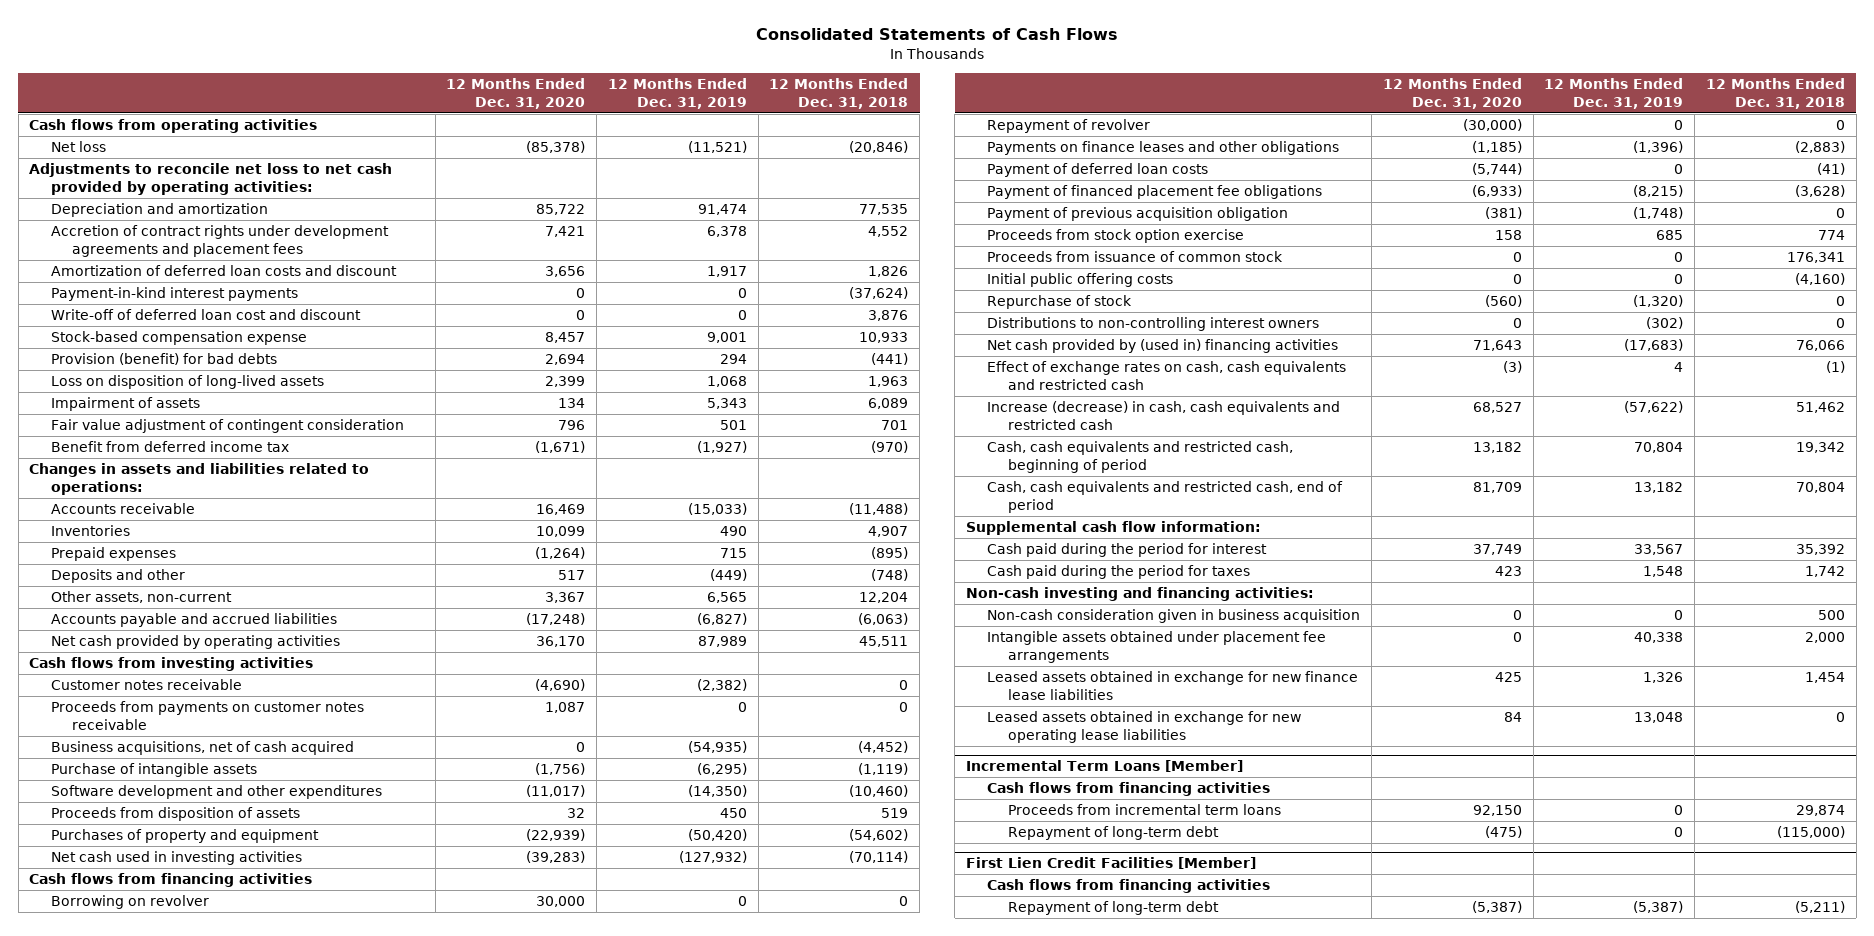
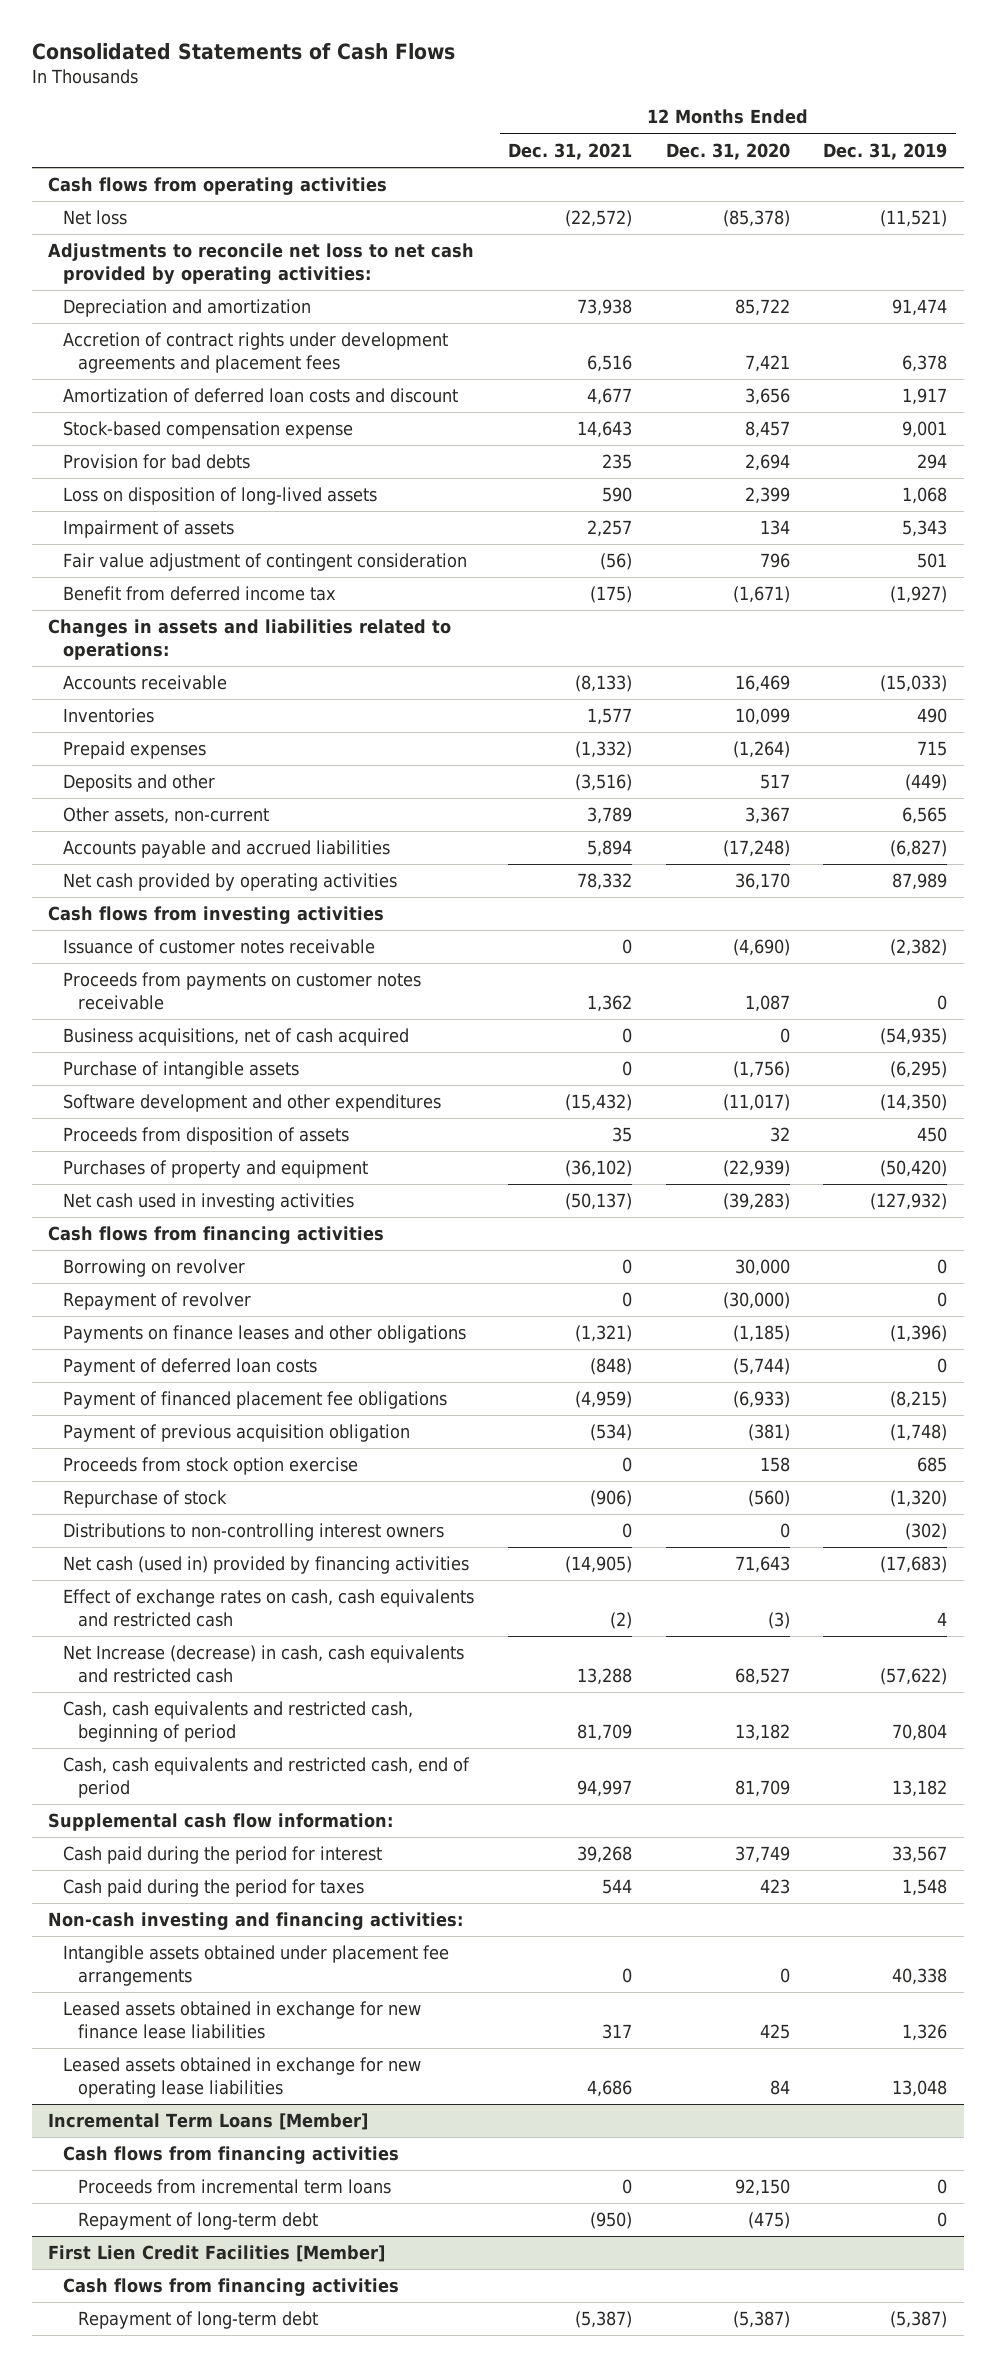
- | 12 Months Ended Dec. 31, 2020 | 12 Months Ended Dec. 31, 2019 | 12 Months Ended Dec. 31, 2018
+ | 12 Months Ended Dec. 31, 2021 | 12 Months Ended Dec. 31, 2020 | 12 Months Ended Dec. 31, 2019
- Payment-in-kind interest payments | 0 | 0 | (37,624)
- Write-off of deferred loan cost and discount | 0 | 0 | 3,876
- Provision (benefit) for bad debts | 2,694 | 294 | (441)
+ Provision for bad debts | 235 | 2,694 | 294
- Customer notes receivable | (4,690) | (2,382) | 0
+ Issuance of customer notes receivable | 0 | (4,690) | (2,382)
- Proceeds from issuance of common stock | 0 | 0 | 176,341
- Initial public offering costs | 0 | 0 | (4,160)
- Net cash provided by (used in) financing activities | 71,643 | (17,683) | 76,066
+ Net cash (used in) provided by financing activities | (14,905) | 71,643 | (17,683)
- Increase (decrease) in cash, cash equivalents and restricted cash | 68,527 | (57,622) | 51,462
+ Net Increase (decrease) in cash, cash equivalents and restricted cash | 13,288 | 68,527 | (57,622)
- Non-cash consideration given in business acquisition | 0 | 0 | 500

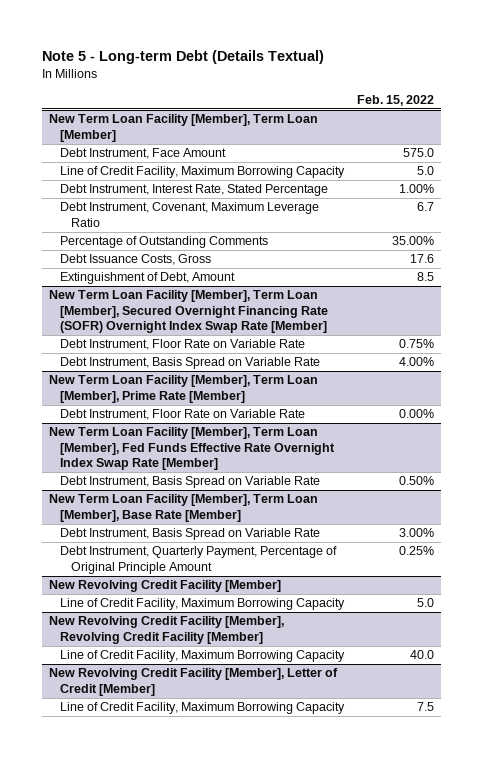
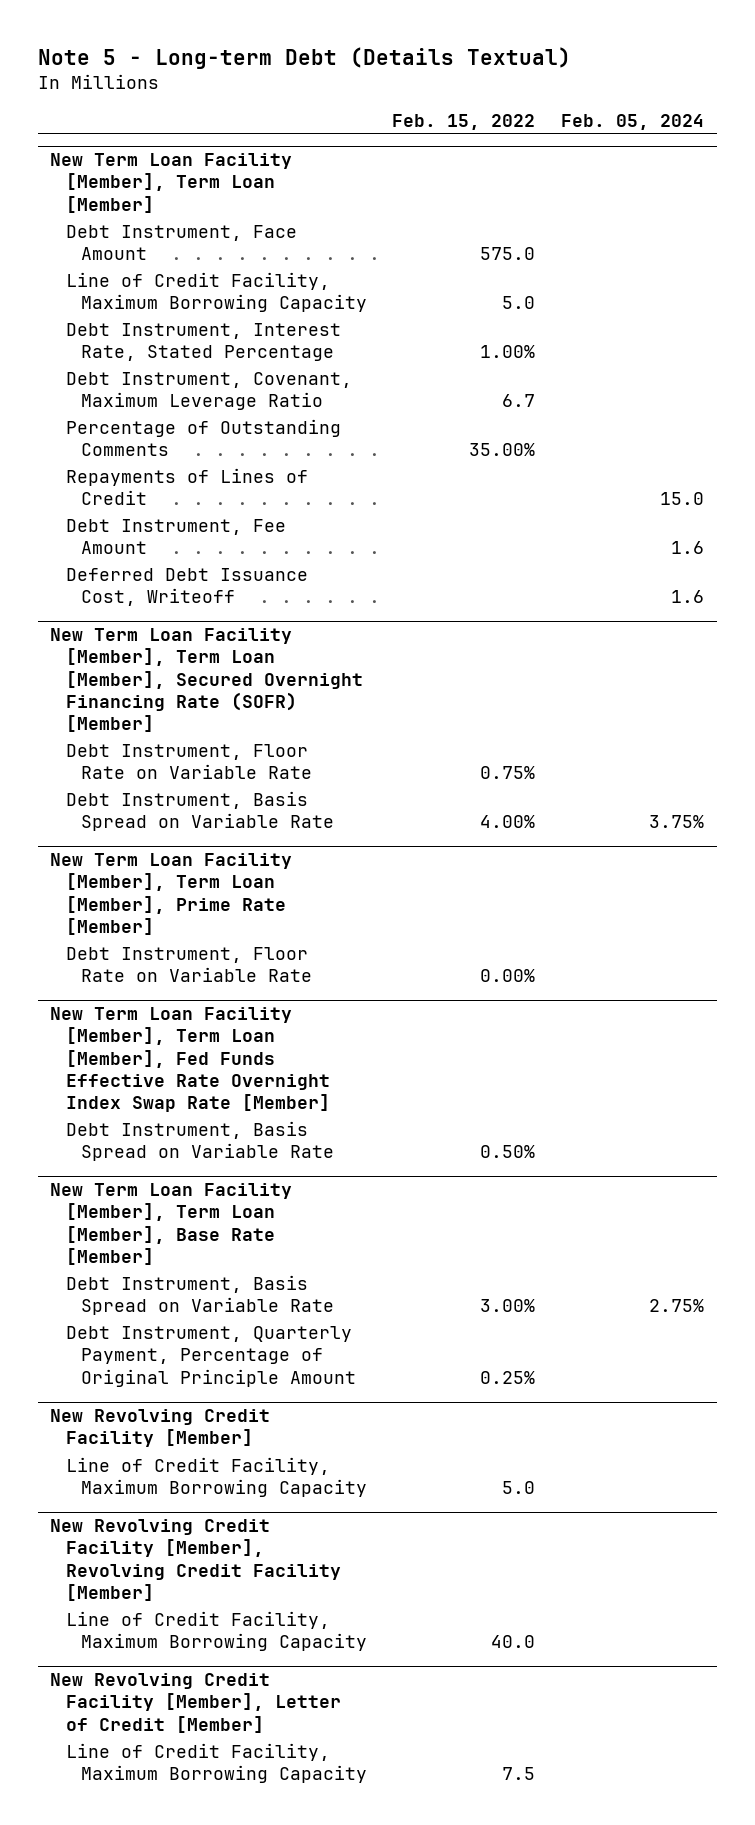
- | Feb. 15, 2022
+ | Feb. 15, 2022 | Feb. 05, 2024
@ New Term Loan Facility [Member], Term Loan [Member]
- Debt Issuance Costs, Gross | 17.6
- Extinguishment of Debt, Amount | 8.5
- New Term Loan Facility [Member], Term Loan [Member], Secured Overnight Financing Rate (SOFR) Overnight Index Swap Rate [Member]
@ New Term Loan Facility [Member], Term Loan [Member]
+ Repayments of Lines of Credit | | 15.0
+ Debt Instrument, Fee Amount | | 1.6
+ Deferred Debt Issuance Cost, Writeoff | | 1.6
+ New Term Loan Facility [Member], Term Loan [Member], Secured Overnight Financing Rate (SOFR) [Member]

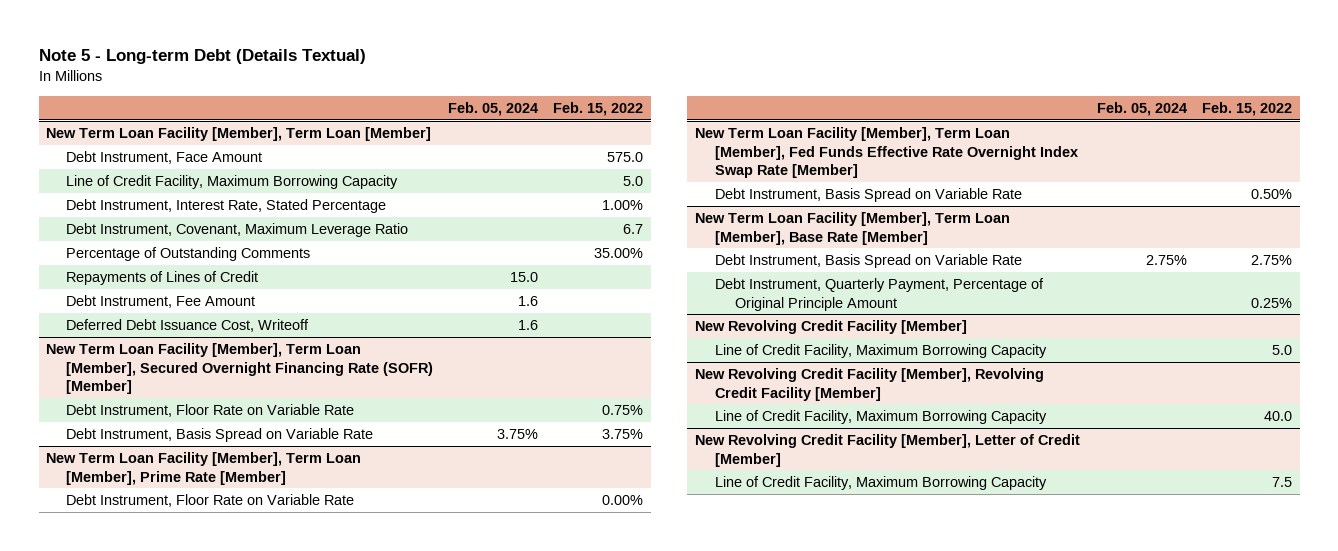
- | Feb. 15, 2022 | Feb. 05, 2024
+ | Feb. 05, 2024 | Feb. 15, 2022
@ New Term Loan Facility [Member], Term Loan [Member], Secured Overnight Financing Rate (SOFR) [Member]
- Debt Instrument, Basis Spread on Variable Rate | 4.00% | 3.75%
+ Debt Instrument, Basis Spread on Variable Rate | 3.75% | 3.75%
@ New Term Loan Facility [Member], Term Loan [Member], Base Rate [Member]
- Debt Instrument, Basis Spread on Variable Rate | 3.00% | 2.75%
+ Debt Instrument, Basis Spread on Variable Rate | 2.75% | 2.75%

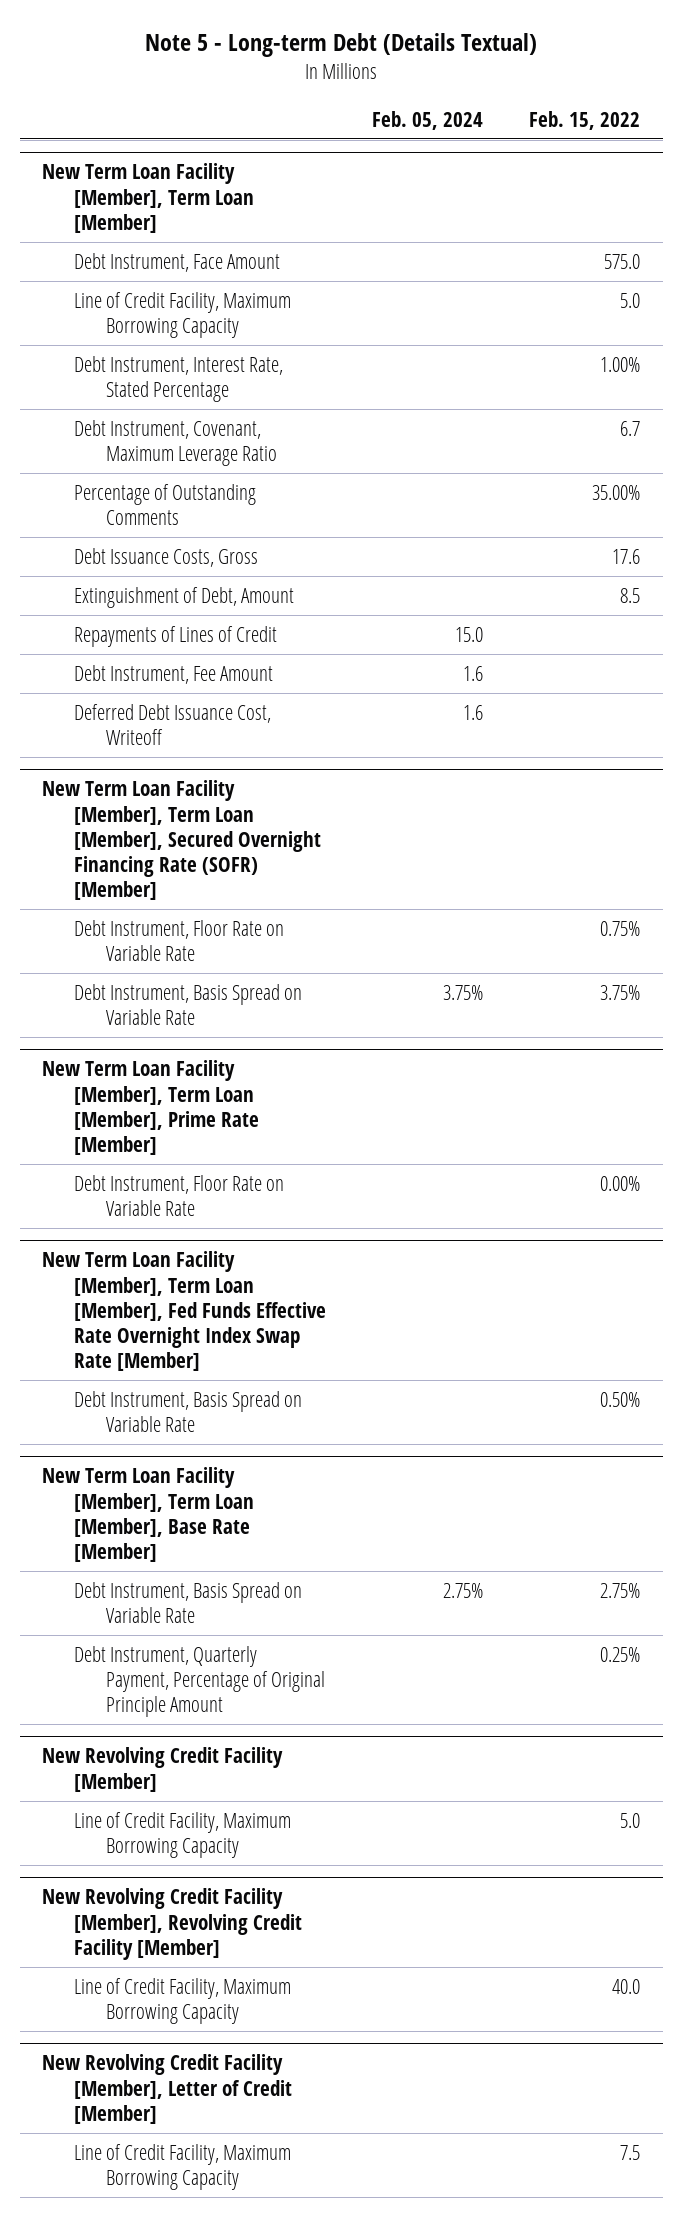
@ New Term Loan Facility [Member], Term Loan [Member]
+ Debt Issuance Costs, Gross | | 17.6
+ Extinguishment of Debt, Amount | | 8.5

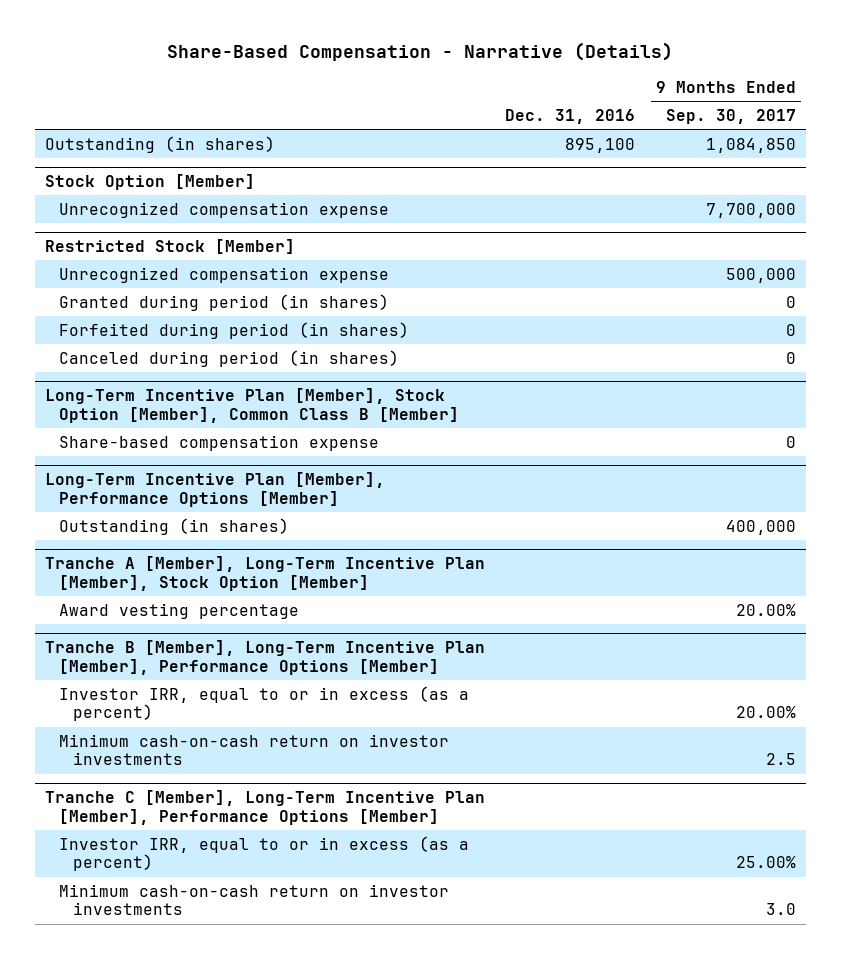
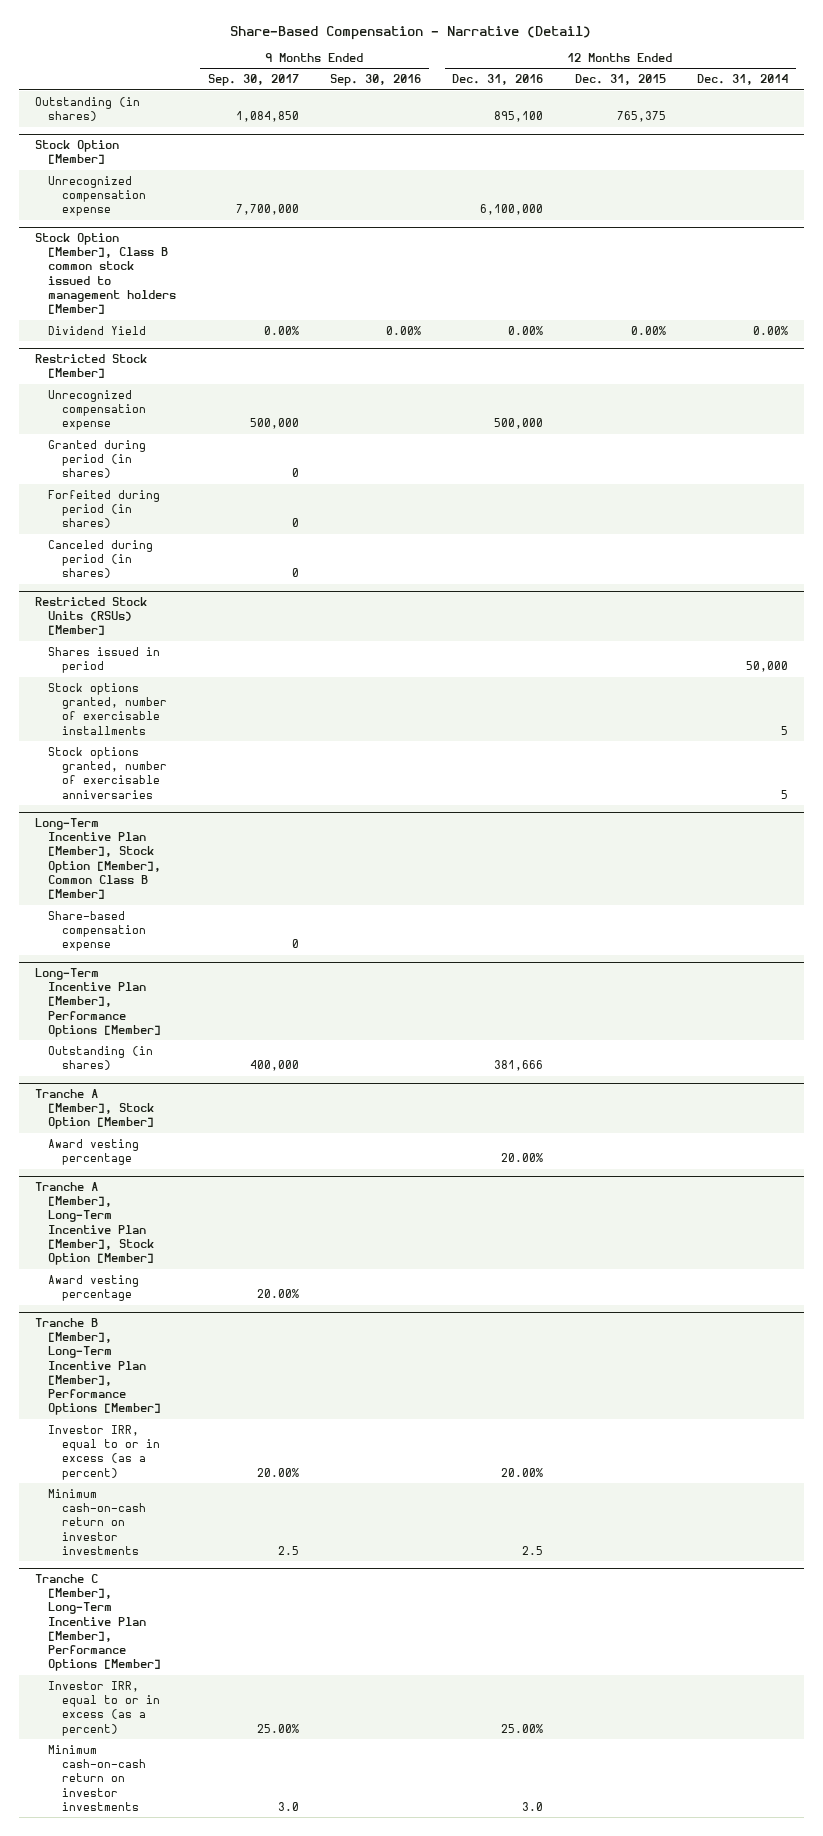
- Share-Based Compensation - Narrative (Details)
+ Share-Based Compensation - Narrative (Detail)
- | Dec. 31, 2016 | 9 Months Ended Sep. 30, 2017
+ | 9 Months Ended Sep. 30, 2017 | 9 Months Ended Sep. 30, 2016 | 12 Months Ended Dec. 31, 2016 | 12 Months Ended Dec. 31, 2015 | 12 Months Ended Dec. 31, 2014
+ Stock Option [Member], Class B common stock issued to management holders [Member]
+ Dividend Yield | 0.00% | 0.00% | 0.00% | 0.00% | 0.00%
+ Restricted Stock Units (RSUs) [Member]
+ Shares issued in period | | | | | 50,000
+ Stock options granted, number of exercisable installments | | | | | 5
+ Stock options granted, number of exercisable anniversaries | | | | | 5
+ Tranche A [Member], Stock Option [Member]
+ Award vesting percentage | | | 20.00% | |

